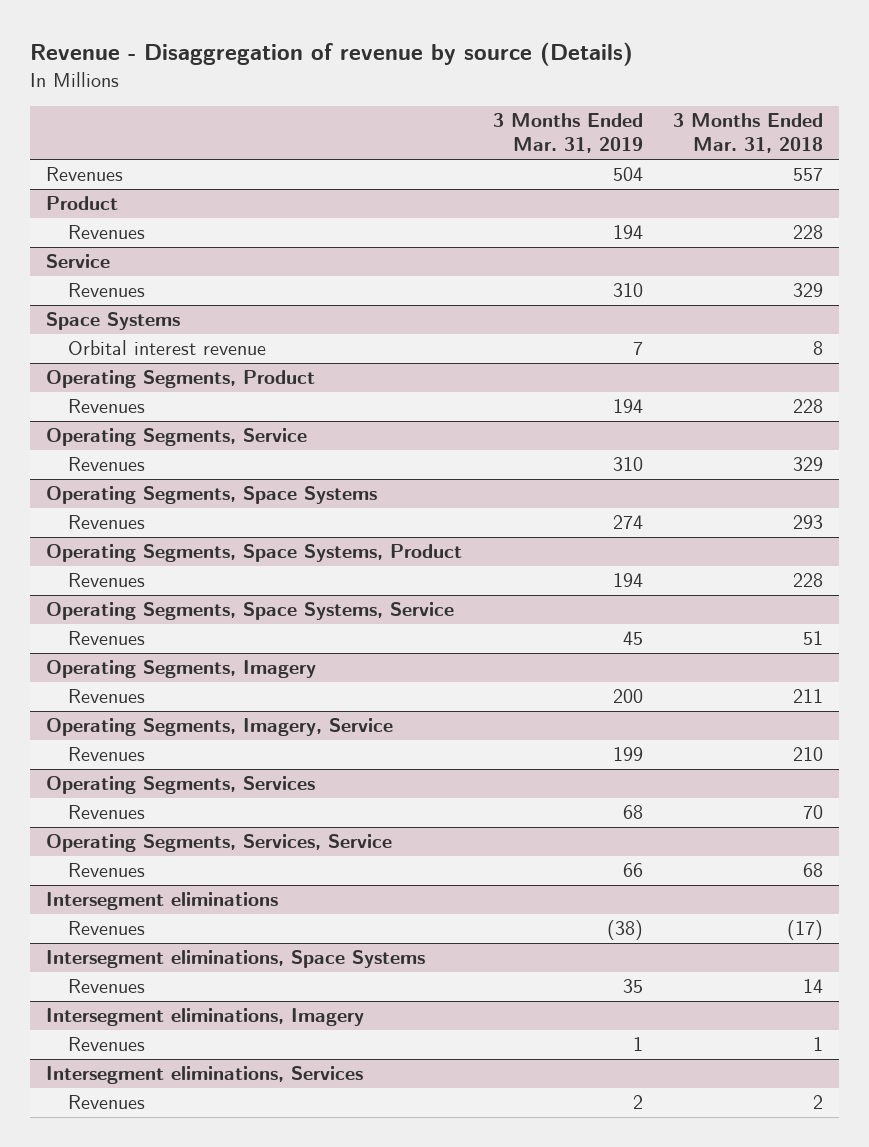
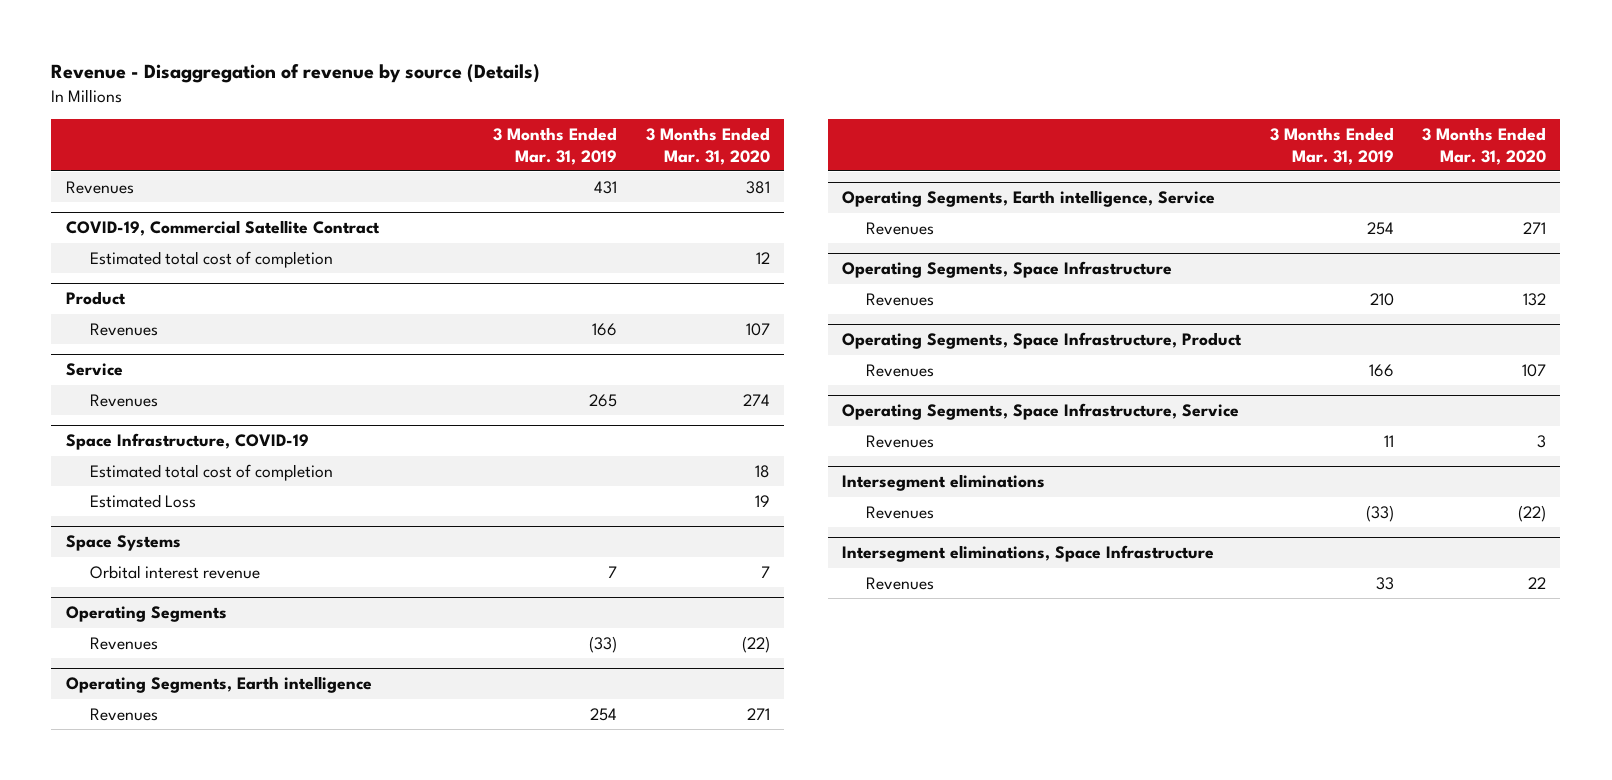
- | 3 Months Ended Mar. 31, 2019 | 3 Months Ended Mar. 31, 2018
+ | 3 Months Ended Mar. 31, 2019 | 3 Months Ended Mar. 31, 2020
- Revenues | 504 | 557
+ Revenues | 431 | 381
+ COVID-19, Commercial Satellite Contract
+ Estimated total cost of completion | | 12
@ Product
- Revenues | 194 | 228
+ Revenues | 166 | 107
@ Service
- Revenues | 310 | 329
+ Revenues | 265 | 274
+ Space Infrastructure, COVID-19
+ Estimated total cost of completion | | 18
+ Estimated Loss | | 19
- Operating Segments, Product
- Revenues | 194 | 228
- Operating Segments, Service
- Revenues | 310 | 329
- Operating Segments, Space Systems
- Revenues | 274 | 293
- Operating Segments, Space Systems, Product
- Revenues | 194 | 228
- Operating Segments, Space Systems, Service
- Revenues | 45 | 51
- Operating Segments, Imagery
- Revenues | 200 | 211
- Operating Segments, Imagery, Service
- Revenues | 199 | 210
- Operating Segments, Services
- Revenues | 68 | 70
- Operating Segments, Services, Service
- Revenues | 66 | 68
+ Operating Segments
+ Revenues | (33) | (22)
+ Operating Segments, Earth intelligence
+ Revenues | 254 | 271
+ Operating Segments, Earth intelligence, Service
+ Revenues | 254 | 271
+ Operating Segments, Space Infrastructure
+ Revenues | 210 | 132
+ Operating Segments, Space Infrastructure, Product
+ Revenues | 166 | 107
+ Operating Segments, Space Infrastructure, Service
+ Revenues | 11 | 3
@ Intersegment eliminations
- Revenues | (38) | (17)
- Intersegment eliminations, Space Systems
- Revenues | 35 | 14
- Intersegment eliminations, Imagery
- Revenues | 1 | 1
- Intersegment eliminations, Services
- Revenues | 2 | 2
@ Intersegment eliminations
+ Revenues | (33) | (22)
+ Intersegment eliminations, Space Infrastructure
+ Revenues | 33 | 22

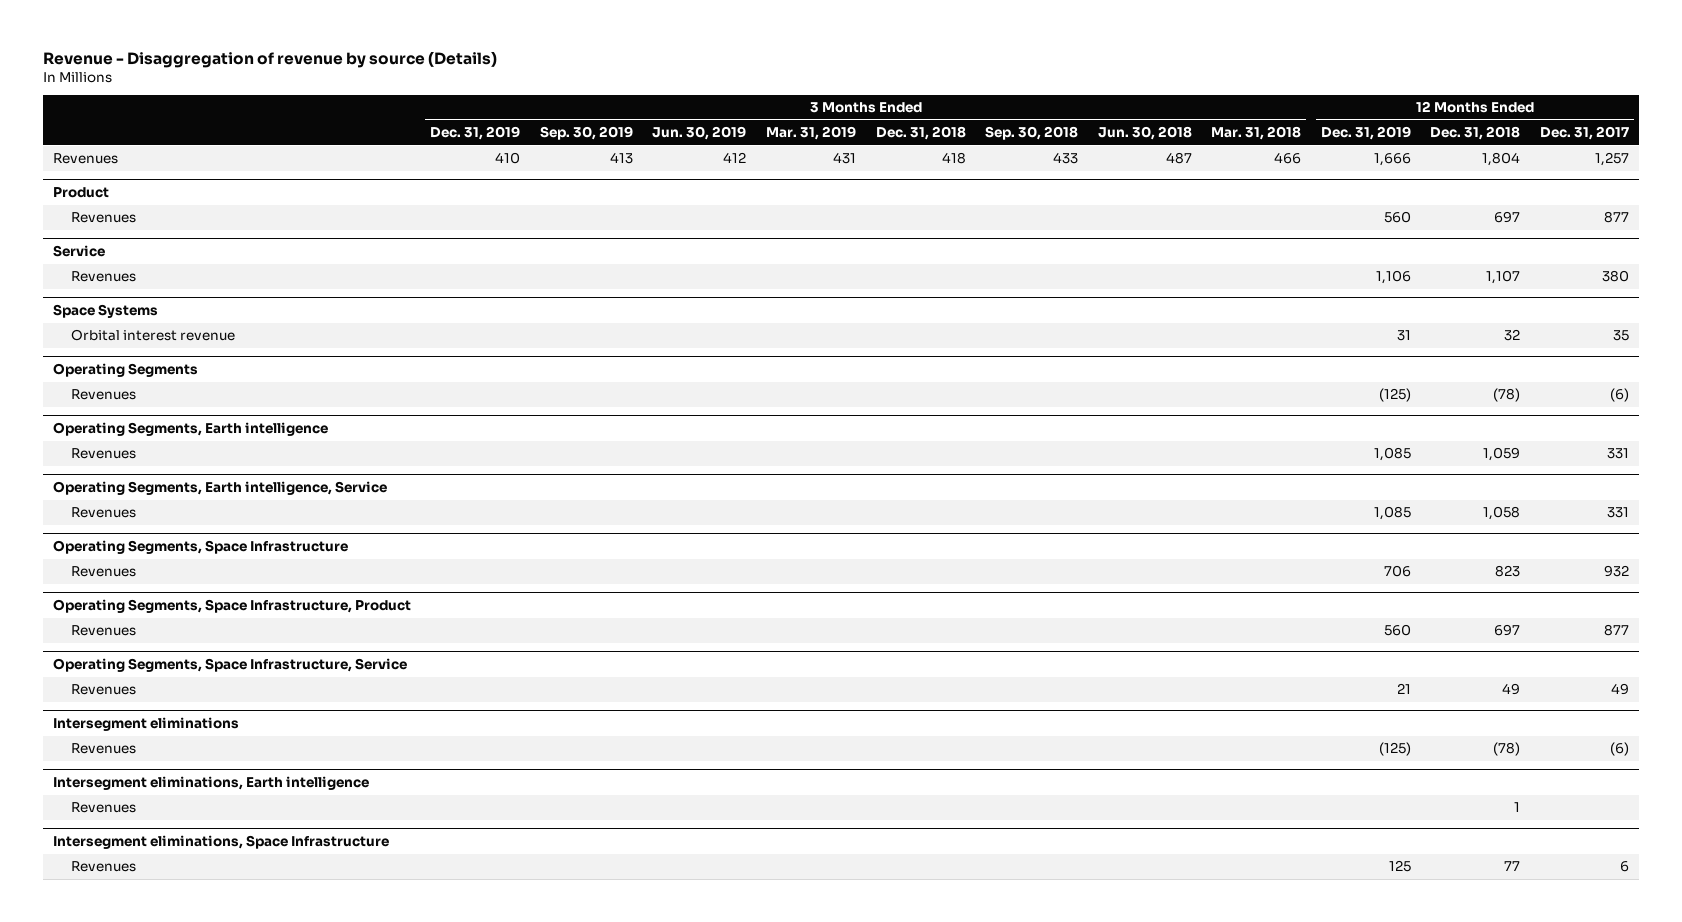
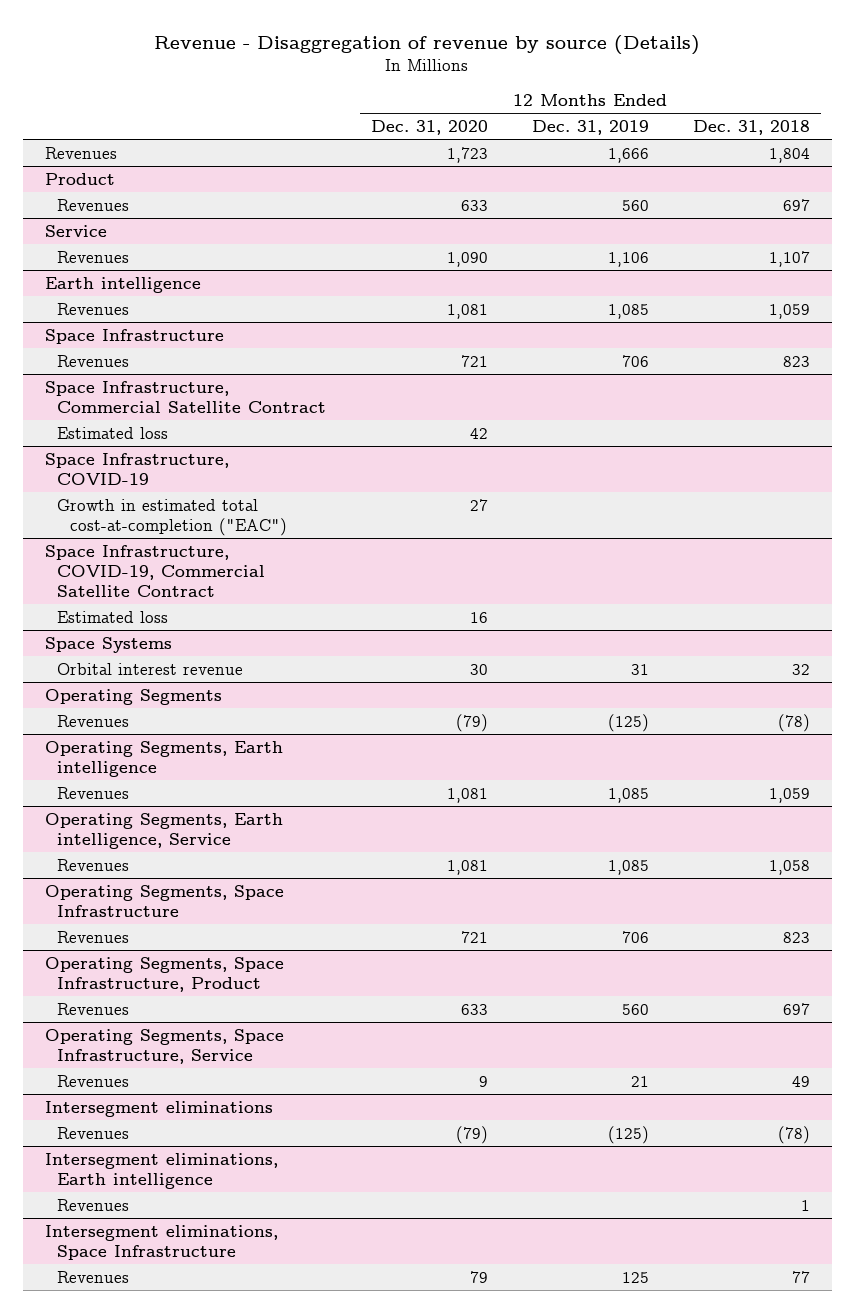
- | 3 Months Ended Dec. 31, 2019 | 3 Months Ended Sep. 30, 2019 | 3 Months Ended Jun. 30, 2019 | 3 Months Ended Mar. 31, 2019 | 3 Months Ended Dec. 31, 2018 | 3 Months Ended Sep. 30, 2018 | 3 Months Ended Jun. 30, 2018 | 3 Months Ended Mar. 31, 2018 | 12 Months Ended Dec. 31, 2019 | 12 Months Ended Dec. 31, 2018 | 12 Months Ended Dec. 31, 2017
+ | 12 Months Ended Dec. 31, 2020 | 12 Months Ended Dec. 31, 2019 | 12 Months Ended Dec. 31, 2018
+ Earth intelligence
+ Revenues | 1,081 | 1,085 | 1,059
+ Space Infrastructure
+ Revenues | 721 | 706 | 823
+ Space Infrastructure, Commercial Satellite Contract
+ Estimated loss | 42 | |
+ Space Infrastructure, COVID-19
+ Growth in estimated total cost-at-completion ("EAC") | 27 | |
+ Space Infrastructure, COVID-19, Commercial Satellite Contract
+ Estimated loss | 16 | |

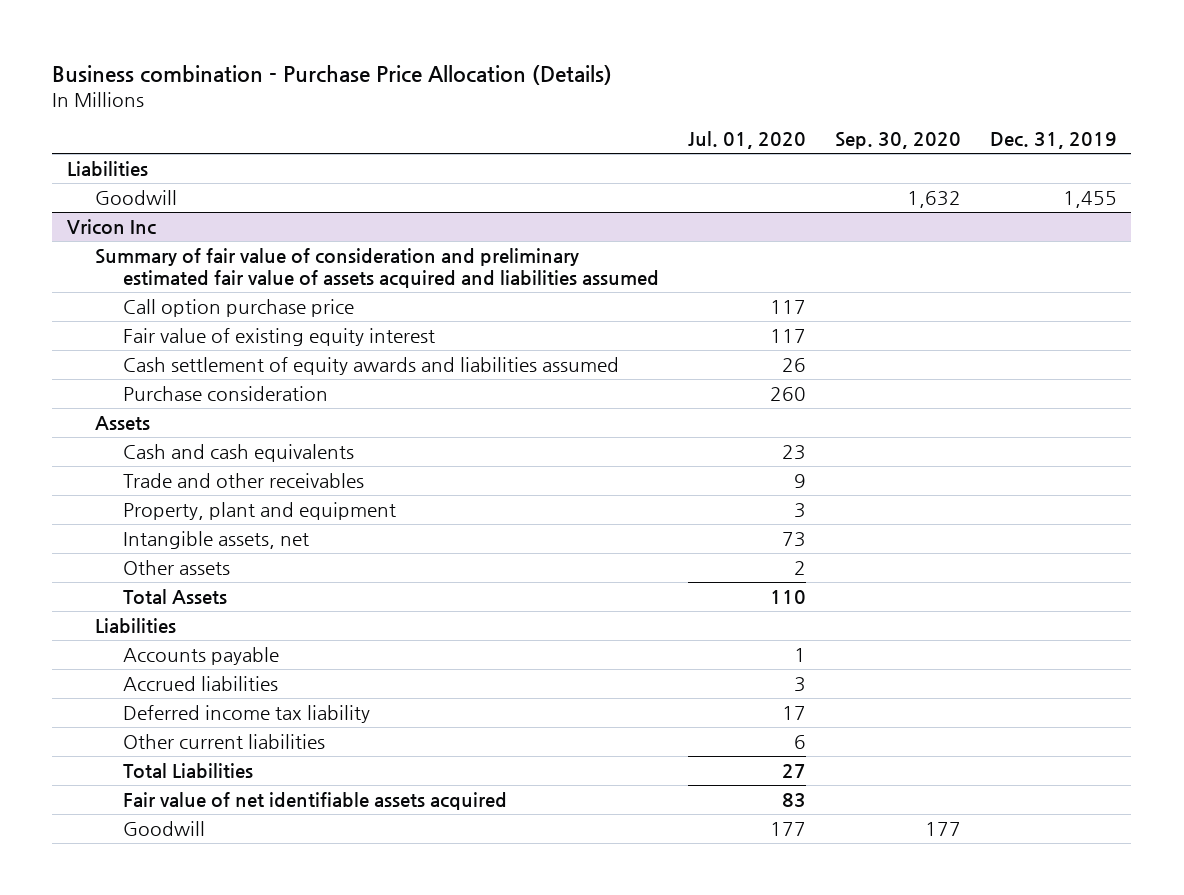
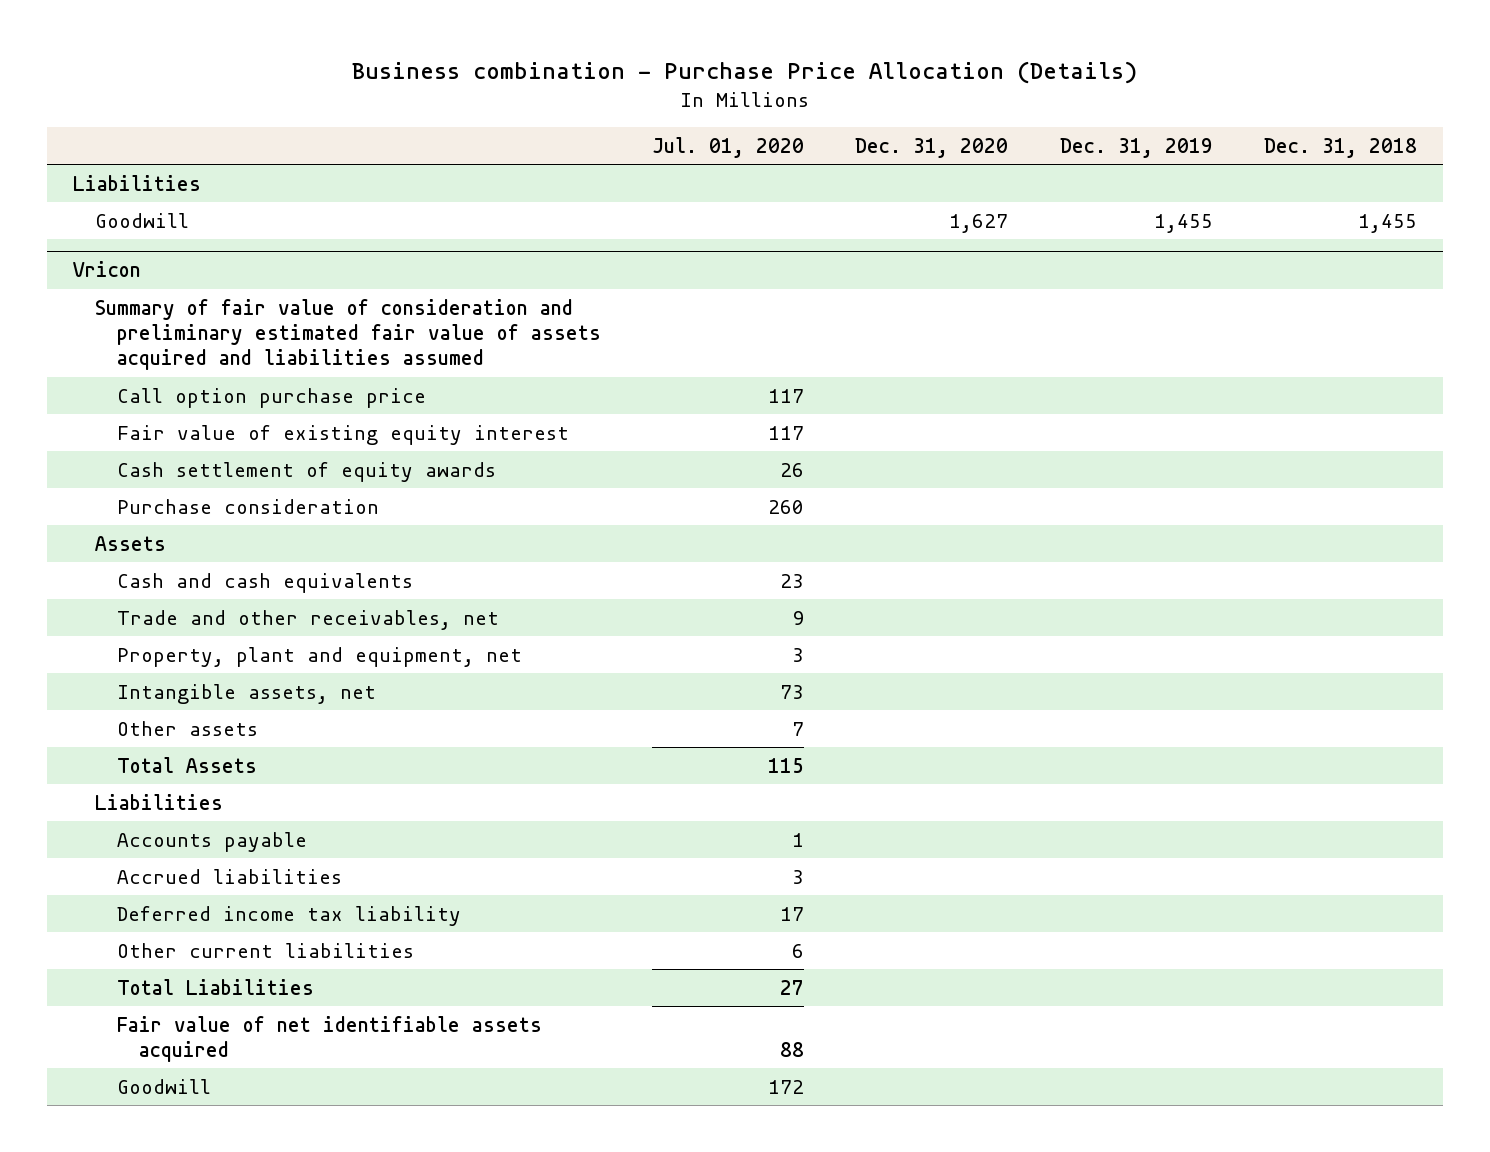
- | Jul. 01, 2020 | Sep. 30, 2020 | Dec. 31, 2019
+ | Jul. 01, 2020 | Dec. 31, 2020 | Dec. 31, 2019 | Dec. 31, 2018
- Vricon Inc
+ Vricon
- Cash settlement of equity awards and liabilities assumed | 26 | |
+ Cash settlement of equity awards | 26 | | |
- Trade and other receivables | 9 | |
- Property, plant and equipment | 3 | |
+ Trade and other receivables, net | 9 | | |
+ Property, plant and equipment, net | 3 | | |
- Other assets | 2 | |
- Total Assets | 110 | |
+ Other assets | 7 | | |
+ Total Assets | 115 | | |
- Fair value of net identifiable assets acquired | 83 | |
- Goodwill | 177 | 177 |
+ Fair value of net identifiable assets acquired | 88 | | |
+ Goodwill | 172 | | |

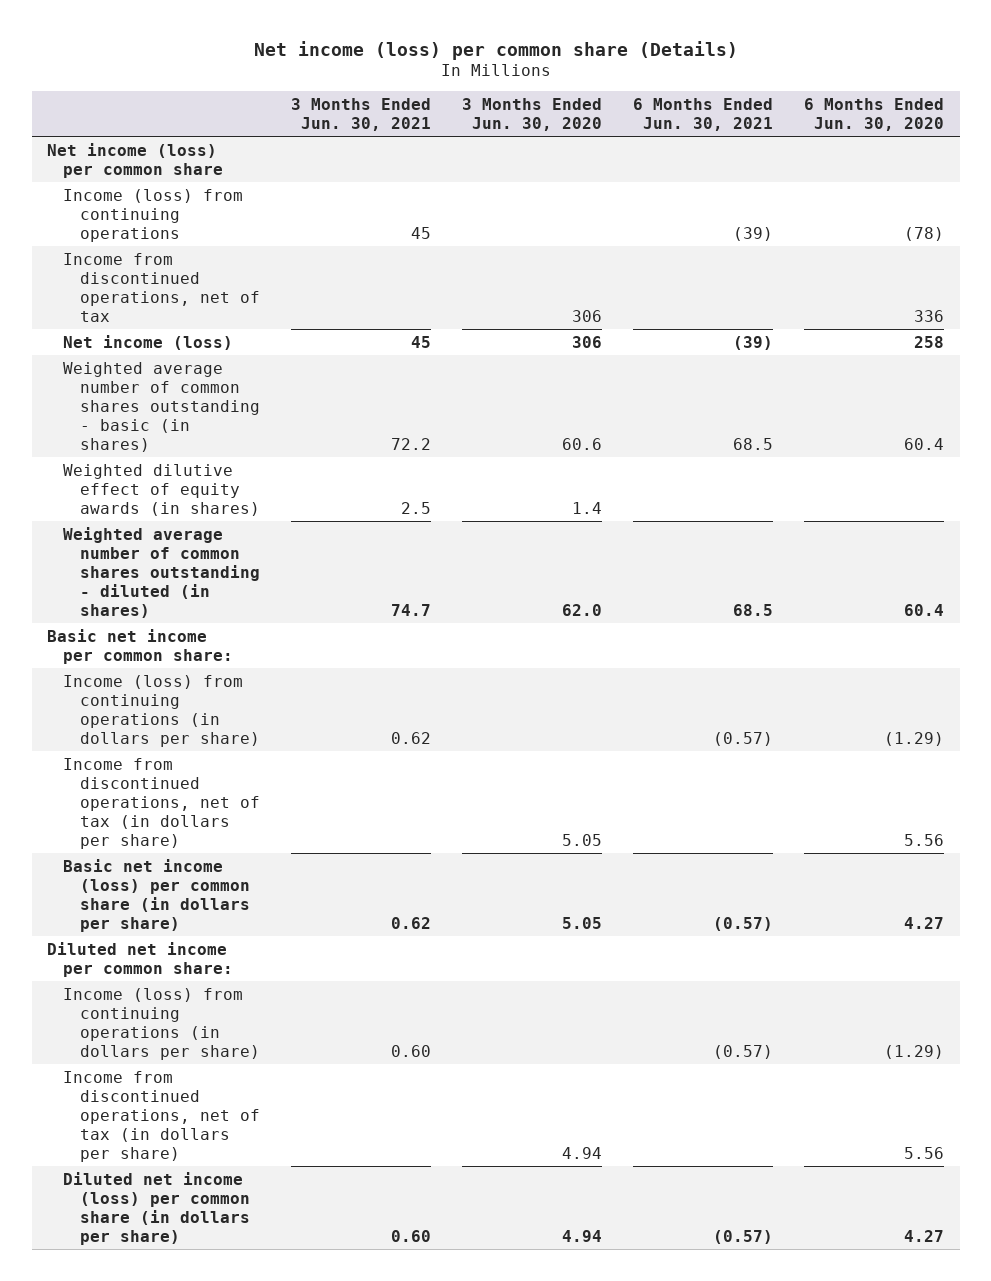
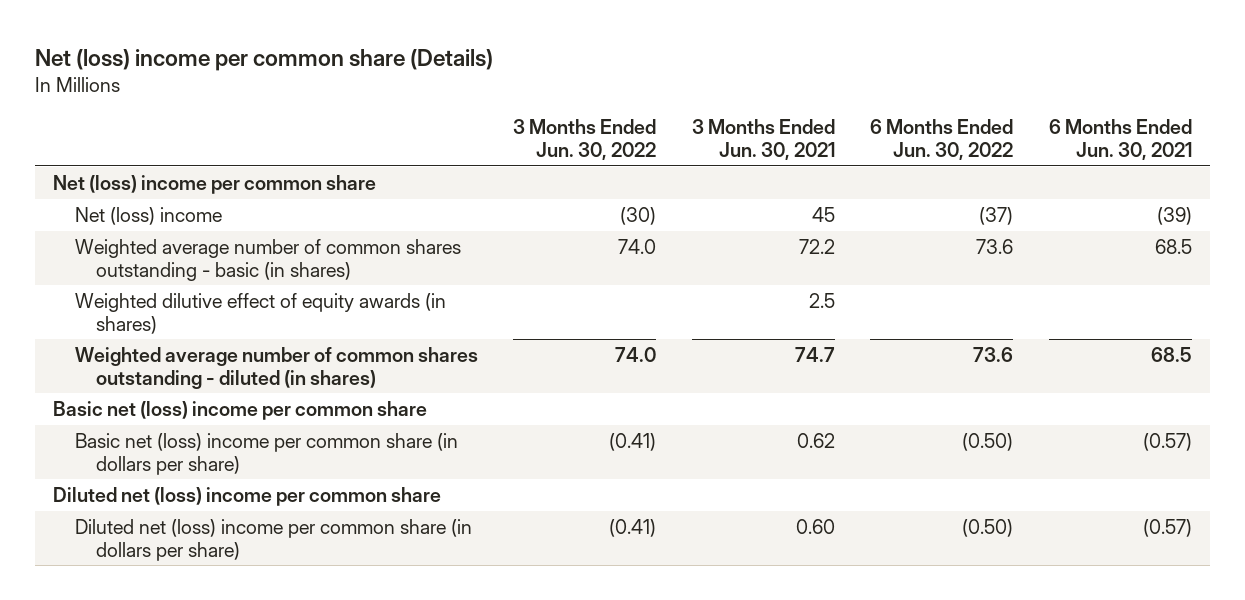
- Net income (loss) per common share (Details)
+ Net (loss) income per common share (Details)
- | 3 Months Ended Jun. 30, 2021 | 3 Months Ended Jun. 30, 2020 | 6 Months Ended Jun. 30, 2021 | 6 Months Ended Jun. 30, 2020
+ | 3 Months Ended Jun. 30, 2022 | 3 Months Ended Jun. 30, 2021 | 6 Months Ended Jun. 30, 2022 | 6 Months Ended Jun. 30, 2021
- Net income (loss) per common share
- Income (loss) from continuing operations | 45 | | (39) | (78)
- Income from discontinued operations, net of tax | | 306 | | 336
- Net income (loss) | 45 | 306 | (39) | 258
+ Net (loss) income per common share
+ Net (loss) income | (30) | 45 | (37) | (39)
- Basic net income per common share:
- Income (loss) from continuing operations (in dollars per share) | 0.62 | | (0.57) | (1.29)
- Income from discontinued operations, net of tax (in dollars per share) | | 5.05 | | 5.56
- Basic net income (loss) per common share (in dollars per share) | 0.62 | 5.05 | (0.57) | 4.27
- Diluted net income per common share:
- Income (loss) from continuing operations (in dollars per share) | 0.60 | | (0.57) | (1.29)
- Income from discontinued operations, net of tax (in dollars per share) | | 4.94 | | 5.56
- Diluted net income (loss) per common share (in dollars per share) | 0.60 | 4.94 | (0.57) | 4.27
+ Basic net (loss) income per common share
+ Basic net (loss) income per common share (in dollars per share) | (0.41) | 0.62 | (0.50) | (0.57)
+ Diluted net (loss) income per common share
+ Diluted net (loss) income per common share (in dollars per share) | (0.41) | 0.60 | (0.50) | (0.57)

